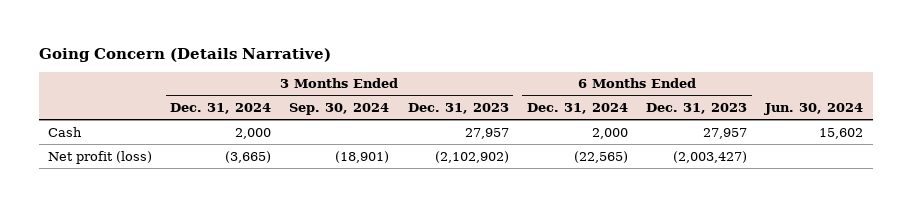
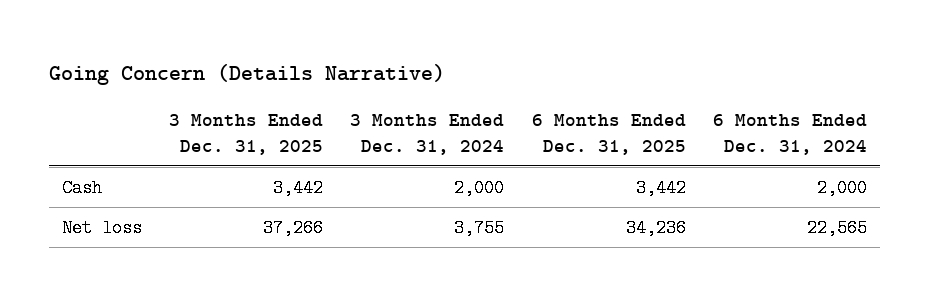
- | 3 Months Ended Dec. 31, 2024 | 3 Months Ended Sep. 30, 2024 | 3 Months Ended Dec. 31, 2023 | 6 Months Ended Dec. 31, 2024 | 6 Months Ended Dec. 31, 2023 | Jun. 30, 2024
+ | 3 Months Ended Dec. 31, 2025 | 3 Months Ended Dec. 31, 2024 | 6 Months Ended Dec. 31, 2025 | 6 Months Ended Dec. 31, 2024
- Net profit (loss) | (3,665) | (18,901) | (2,102,902) | (22,565) | (2,003,427) |
+ Net loss | 37,266 | 3,755 | 34,236 | 22,565

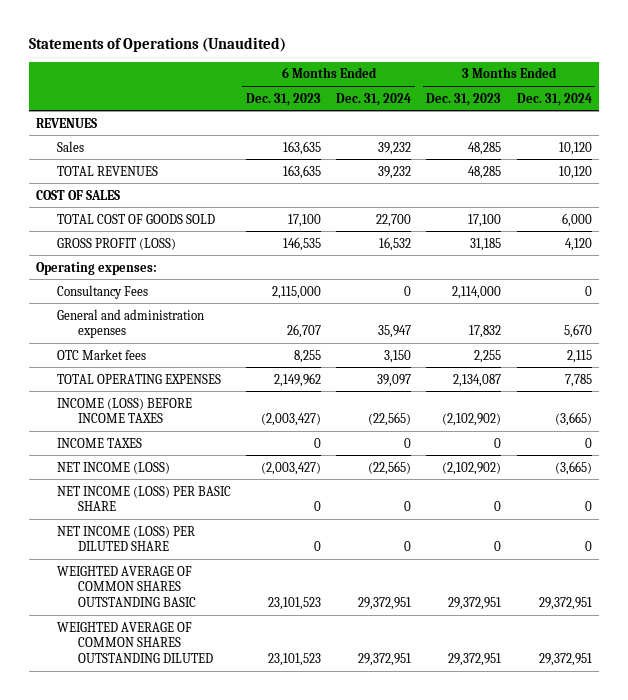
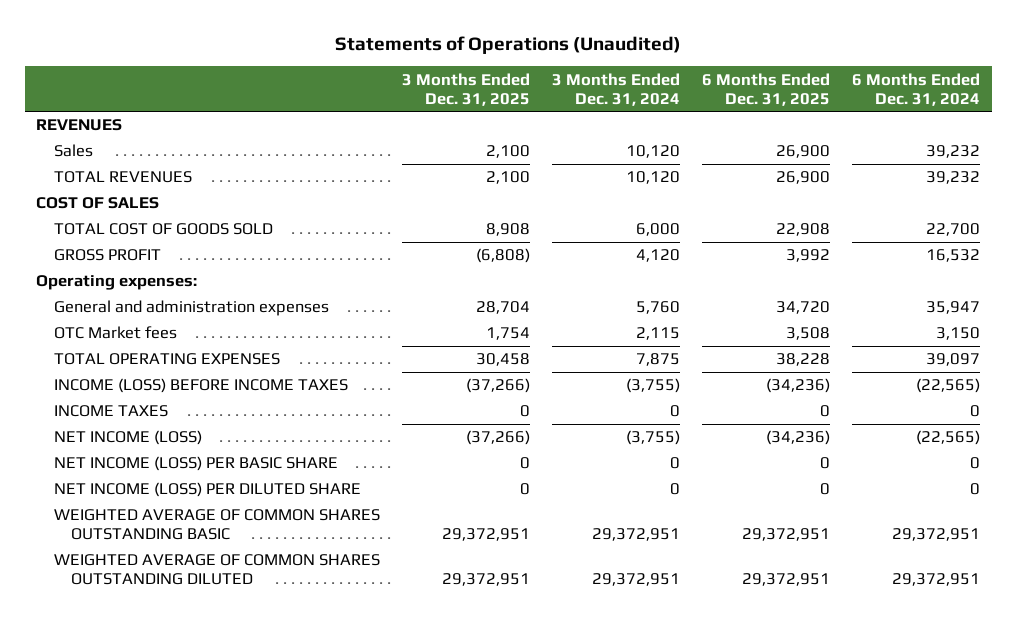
- | 6 Months Ended Dec. 31, 2023 | 6 Months Ended Dec. 31, 2024 | 3 Months Ended Dec. 31, 2023 | 3 Months Ended Dec. 31, 2024
+ | 3 Months Ended Dec. 31, 2025 | 3 Months Ended Dec. 31, 2024 | 6 Months Ended Dec. 31, 2025 | 6 Months Ended Dec. 31, 2024
- GROSS PROFIT (LOSS) | 146,535 | 16,532 | 31,185 | 4,120
+ GROSS PROFIT | (6,808) | 4,120 | 3,992 | 16,532
- Consultancy Fees | 2,115,000 | 0 | 2,114,000 | 0
- General and administration expenses | 26,707 | 35,947 | 17,832 | 5,670
+ General and administration expenses | 28,704 | 5,760 | 34,720 | 35,947
- TOTAL OPERATING EXPENSES | 2,149,962 | 39,097 | 2,134,087 | 7,785
- INCOME (LOSS) BEFORE INCOME TAXES | (2,003,427) | (22,565) | (2,102,902) | (3,665)
+ TOTAL OPERATING EXPENSES | 30,458 | 7,875 | 38,228 | 39,097
+ INCOME (LOSS) BEFORE INCOME TAXES | (37,266) | (3,755) | (34,236) | (22,565)
- NET INCOME (LOSS) | (2,003,427) | (22,565) | (2,102,902) | (3,665)
+ NET INCOME (LOSS) | (37,266) | (3,755) | (34,236) | (22,565)

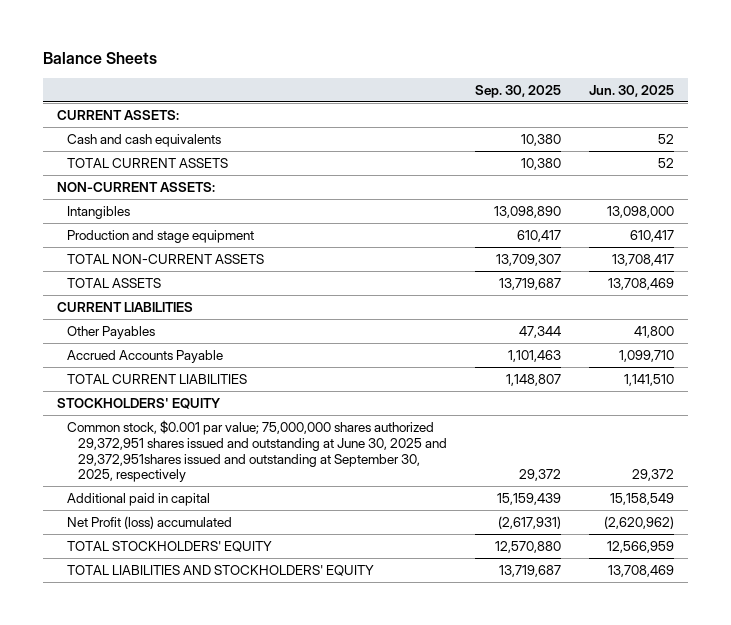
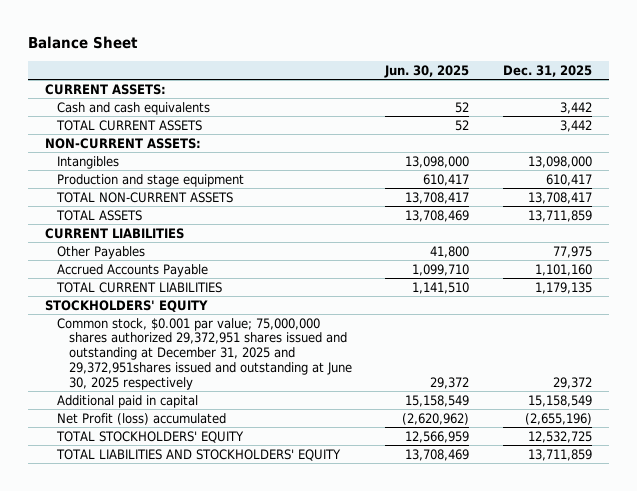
- Balance Sheets
+ Balance Sheet
- | Sep. 30, 2025 | Jun. 30, 2025
+ | Jun. 30, 2025 | Dec. 31, 2025
- Common stock, $0.001 par value; 75,000,000 shares authorized 29,372,951 shares issued and outstanding at June 30, 2025 and 29,372,951shares issued and outstanding at September 30, 2025, respectively | 29,372 | 29,372
+ Common stock, $0.001 par value; 75,000,000 shares authorized 29,372,951 shares issued and outstanding at December 31, 2025 and 29,372,951shares issued and outstanding at June 30, 2025 respectively | 29,372 | 29,372

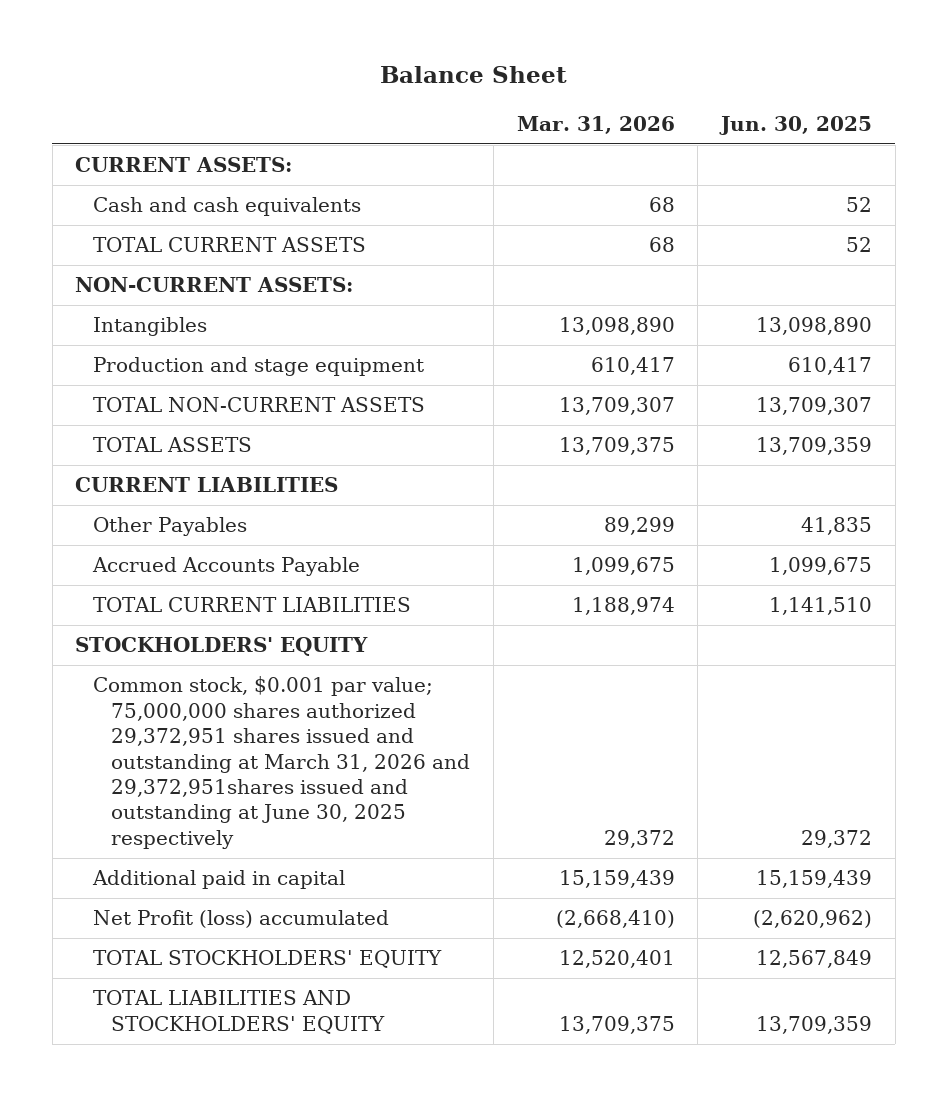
- | Jun. 30, 2025 | Dec. 31, 2025
+ | Mar. 31, 2026 | Jun. 30, 2025
- Intangibles | 13,098,000 | 13,098,000
+ Intangibles | 13,098,890 | 13,098,890
- TOTAL NON-CURRENT ASSETS | 13,708,417 | 13,708,417
- TOTAL ASSETS | 13,708,469 | 13,711,859
+ TOTAL NON-CURRENT ASSETS | 13,709,307 | 13,709,307
+ TOTAL ASSETS | 13,709,375 | 13,709,359
- Other Payables | 41,800 | 77,975
- Accrued Accounts Payable | 1,099,710 | 1,101,160
+ Other Payables | 89,299 | 41,835
+ Accrued Accounts Payable | 1,099,675 | 1,099,675
- Common stock, $0.001 par value; 75,000,000 shares authorized 29,372,951 shares issued and outstanding at December 31, 2025 and 29,372,951shares issued and outstanding at June 30, 2025 respectively | 29,372 | 29,372
- Additional paid in capital | 15,158,549 | 15,158,549
+ Common stock, $0.001 par value; 75,000,000 shares authorized 29,372,951 shares issued and outstanding at March 31, 2026 and 29,372,951shares issued and outstanding at June 30, 2025 respectively | 29,372 | 29,372
+ Additional paid in capital | 15,159,439 | 15,159,439
- TOTAL STOCKHOLDERS' EQUITY | 12,566,959 | 12,532,725
- TOTAL LIABILITIES AND STOCKHOLDERS' EQUITY | 13,708,469 | 13,711,859
+ TOTAL STOCKHOLDERS' EQUITY | 12,520,401 | 12,567,849
+ TOTAL LIABILITIES AND STOCKHOLDERS' EQUITY | 13,709,375 | 13,709,359

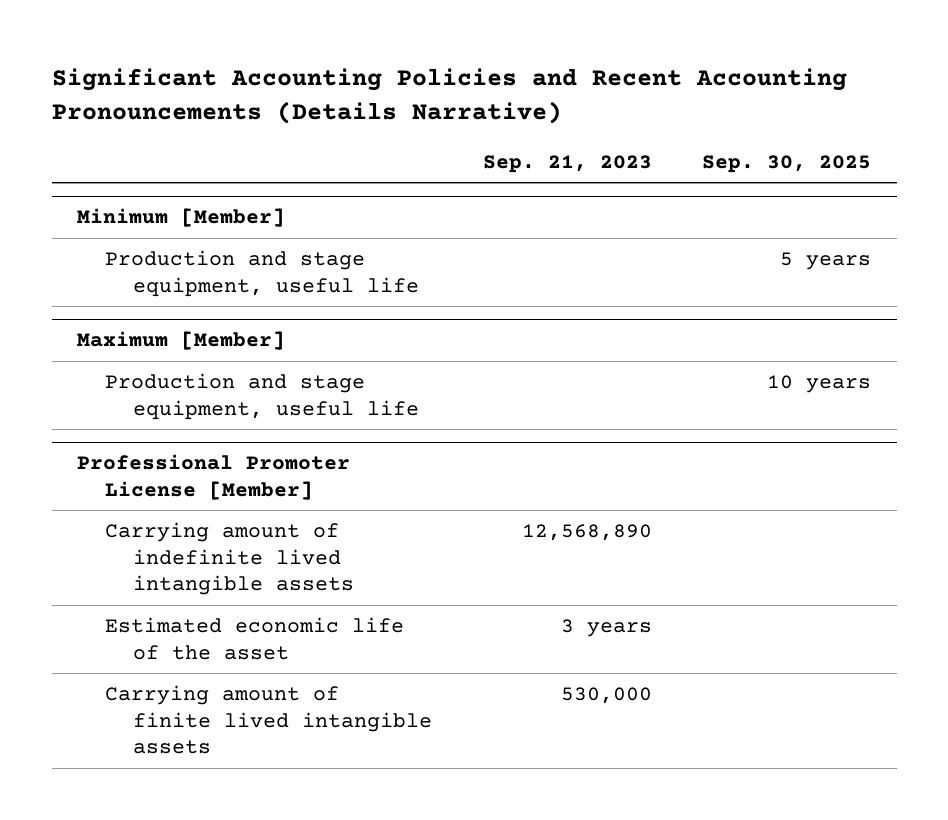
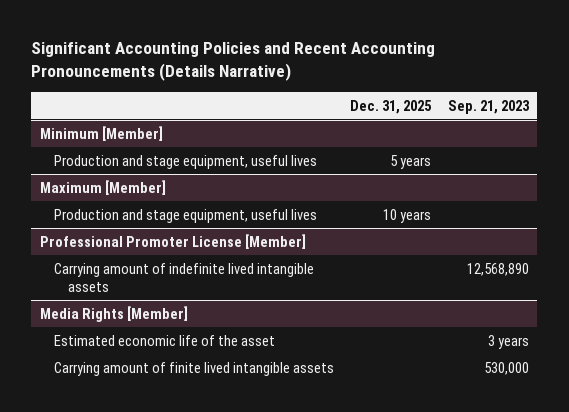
- | Sep. 21, 2023 | Sep. 30, 2025
+ | Dec. 31, 2025 | Sep. 21, 2023
@ Minimum [Member]
- Production and stage equipment, useful life | | 5 years
+ Production and stage equipment, useful lives | 5 years |
@ Maximum [Member]
- Production and stage equipment, useful life | | 10 years
+ Production and stage equipment, useful lives | 10 years |
+ Media Rights [Member]

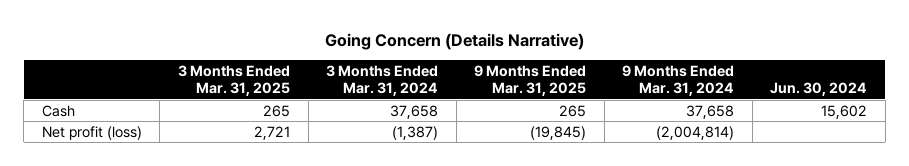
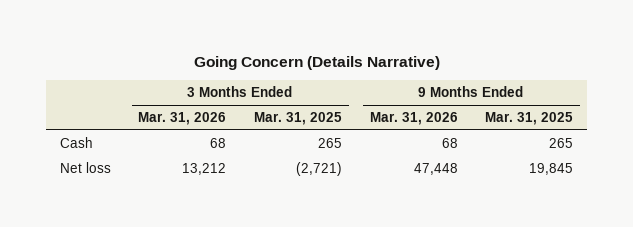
- | 3 Months Ended Mar. 31, 2025 | 3 Months Ended Mar. 31, 2024 | 9 Months Ended Mar. 31, 2025 | 9 Months Ended Mar. 31, 2024 | Jun. 30, 2024
+ | 3 Months Ended Mar. 31, 2026 | 3 Months Ended Mar. 31, 2025 | 9 Months Ended Mar. 31, 2026 | 9 Months Ended Mar. 31, 2025
- Net profit (loss) | 2,721 | (1,387) | (19,845) | (2,004,814) |
+ Net loss | 13,212 | (2,721) | 47,448 | 19,845

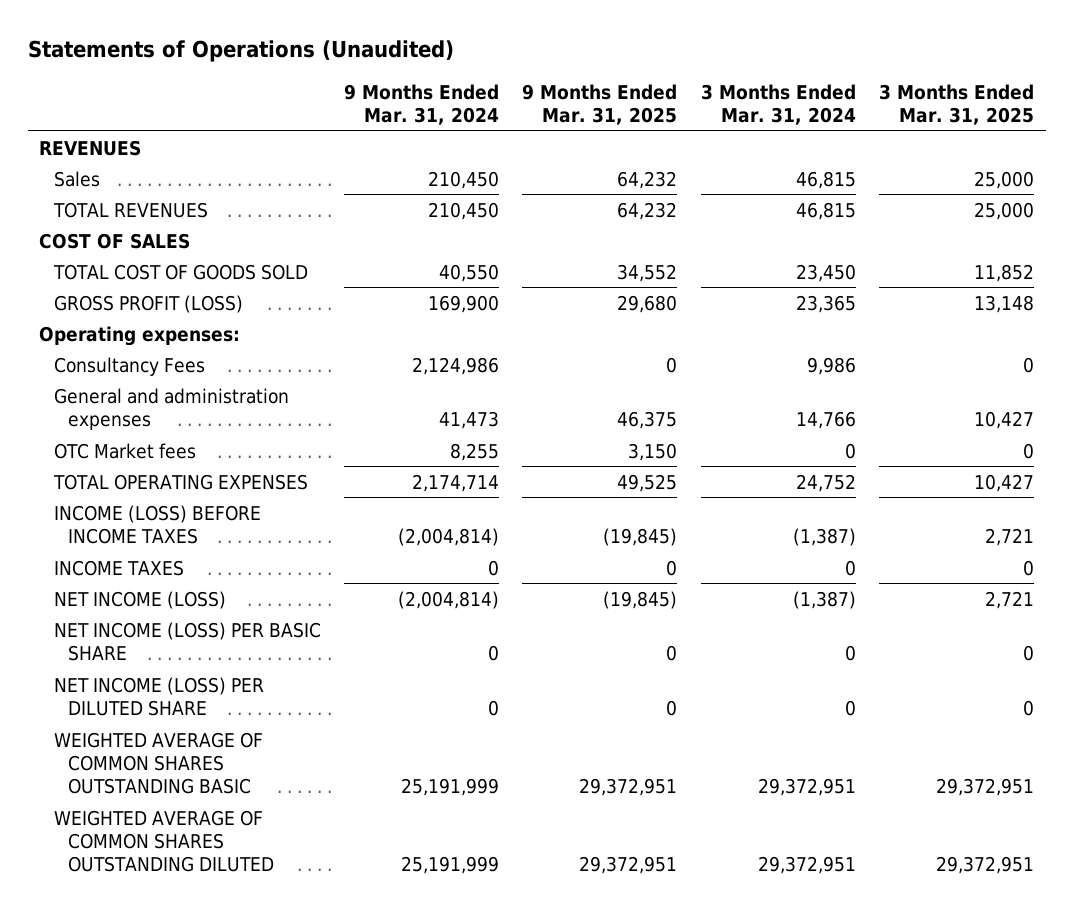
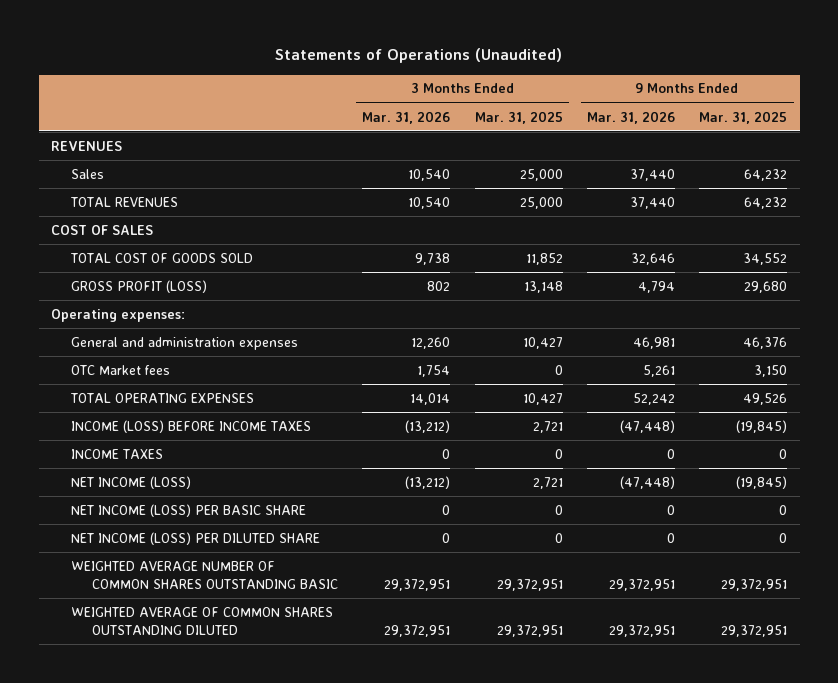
- | 9 Months Ended Mar. 31, 2024 | 9 Months Ended Mar. 31, 2025 | 3 Months Ended Mar. 31, 2024 | 3 Months Ended Mar. 31, 2025
+ | 3 Months Ended Mar. 31, 2026 | 3 Months Ended Mar. 31, 2025 | 9 Months Ended Mar. 31, 2026 | 9 Months Ended Mar. 31, 2025
- Consultancy Fees | 2,124,986 | 0 | 9,986 | 0
- General and administration expenses | 41,473 | 46,375 | 14,766 | 10,427
+ General and administration expenses | 12,260 | 10,427 | 46,981 | 46,376
- TOTAL OPERATING EXPENSES | 2,174,714 | 49,525 | 24,752 | 10,427
+ TOTAL OPERATING EXPENSES | 14,014 | 10,427 | 52,242 | 49,526
- WEIGHTED AVERAGE OF COMMON SHARES OUTSTANDING BASIC | 25,191,999 | 29,372,951 | 29,372,951 | 29,372,951
+ WEIGHTED AVERAGE NUMBER OF COMMON SHARES OUTSTANDING BASIC | 29,372,951 | 29,372,951 | 29,372,951 | 29,372,951

